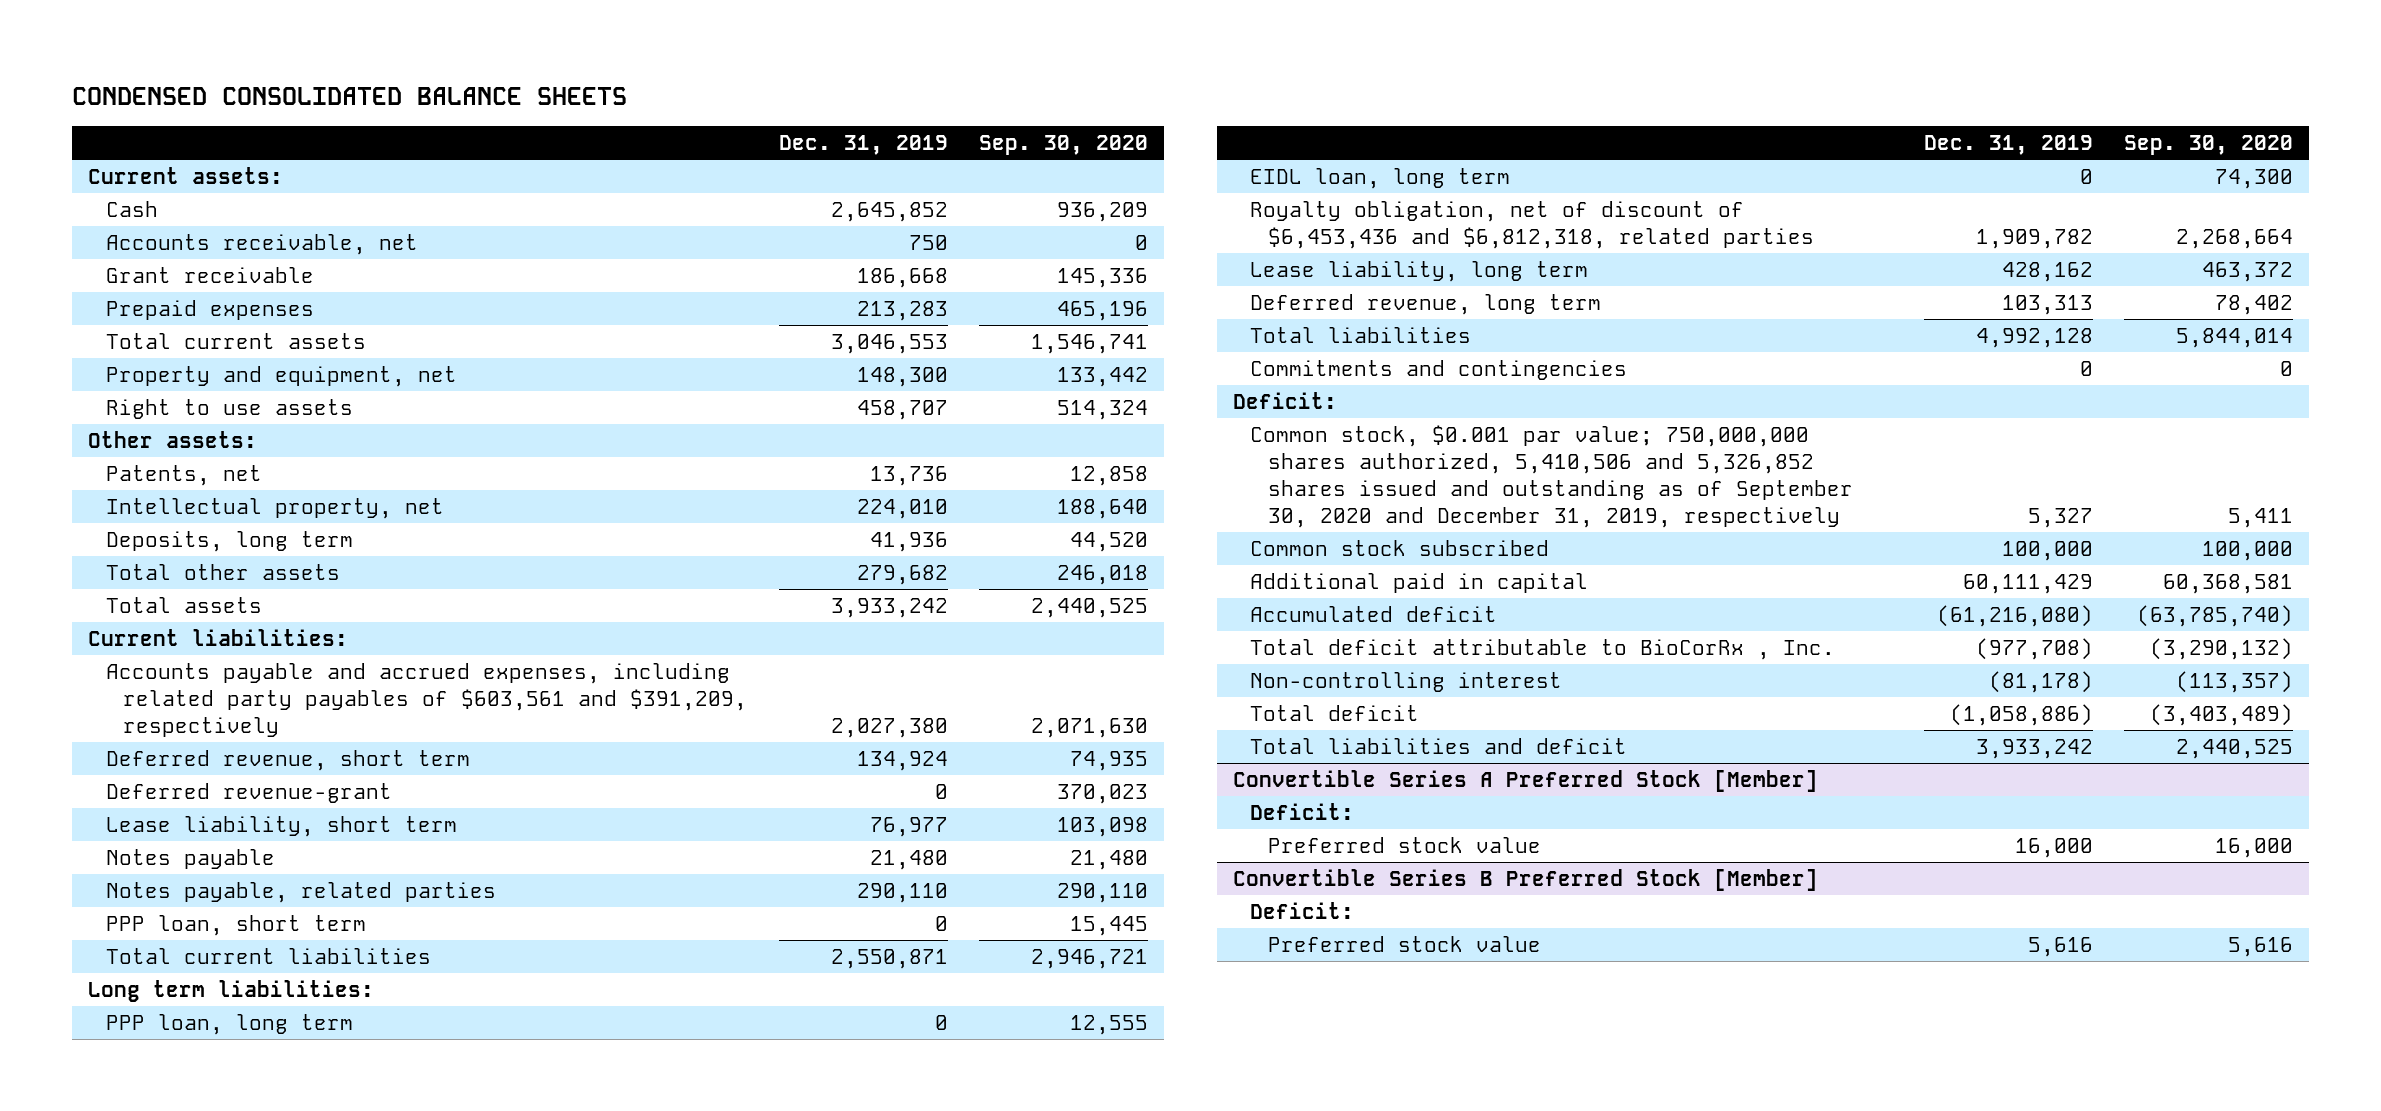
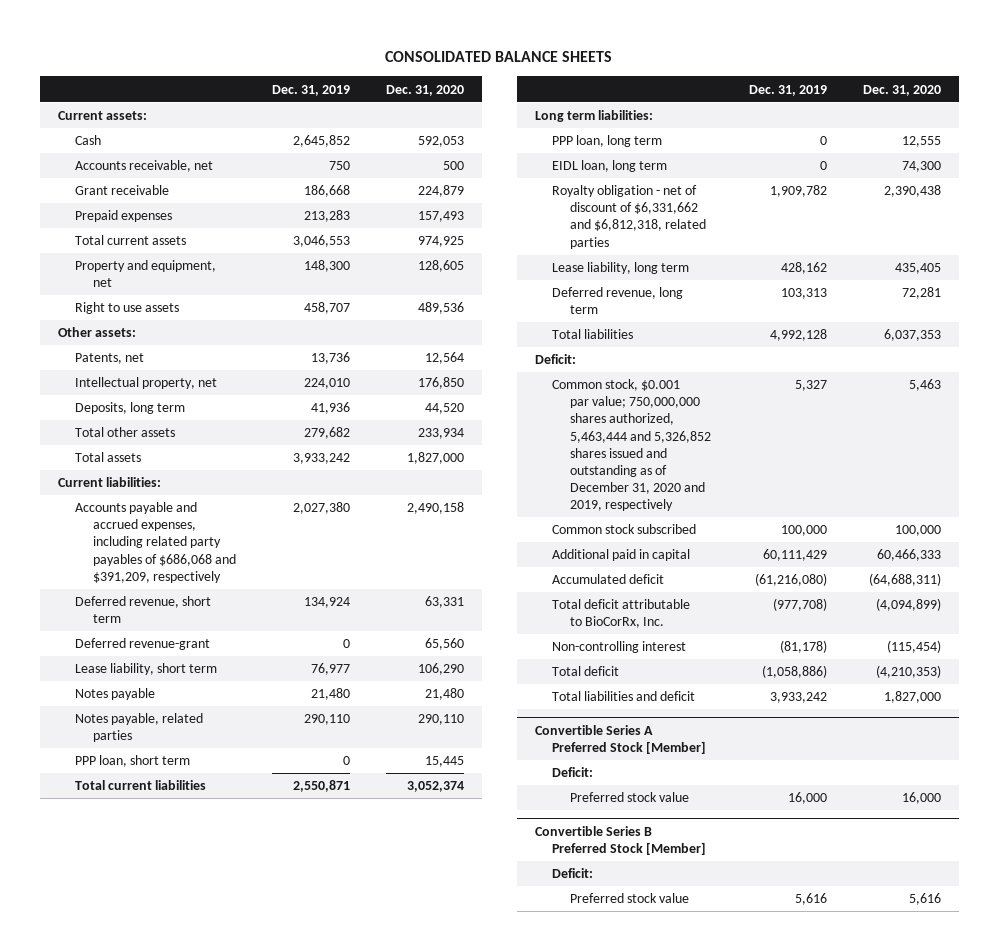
- CONDENSED CONSOLIDATED BALANCE SHEETS
+ CONSOLIDATED BALANCE SHEETS
- | Dec. 31, 2019 | Sep. 30, 2020
+ | Dec. 31, 2019 | Dec. 31, 2020
- Accounts payable and accrued expenses, including related party payables of $603,561 and $391,209, respectively | 2,027,380 | 2,071,630
+ Accounts payable and accrued expenses, including related party payables of $686,068 and $391,209, respectively | 2,027,380 | 2,490,158
- Royalty obligation, net of discount of $6,453,436 and $6,812,318, related parties | 1,909,782 | 2,268,664
+ Royalty obligation - net of discount of $6,331,662 and $6,812,318, related parties | 1,909,782 | 2,390,438
- Commitments and contingencies | 0 | 0
- Common stock, $0.001 par value; 750,000,000 shares authorized, 5,410,506 and 5,326,852 shares issued and outstanding as of September 30, 2020 and December 31, 2019, respectively | 5,327 | 5,411
+ Common stock, $0.001 par value; 750,000,000 shares authorized, 5,463,444 and 5,326,852 shares issued and outstanding as of December 31, 2020 and 2019, respectively | 5,327 | 5,463
- Total deficit attributable to BioCorRx , Inc. | (977,708) | (3,290,132)
+ Total deficit attributable to BioCorRx, Inc. | (977,708) | (4,094,899)

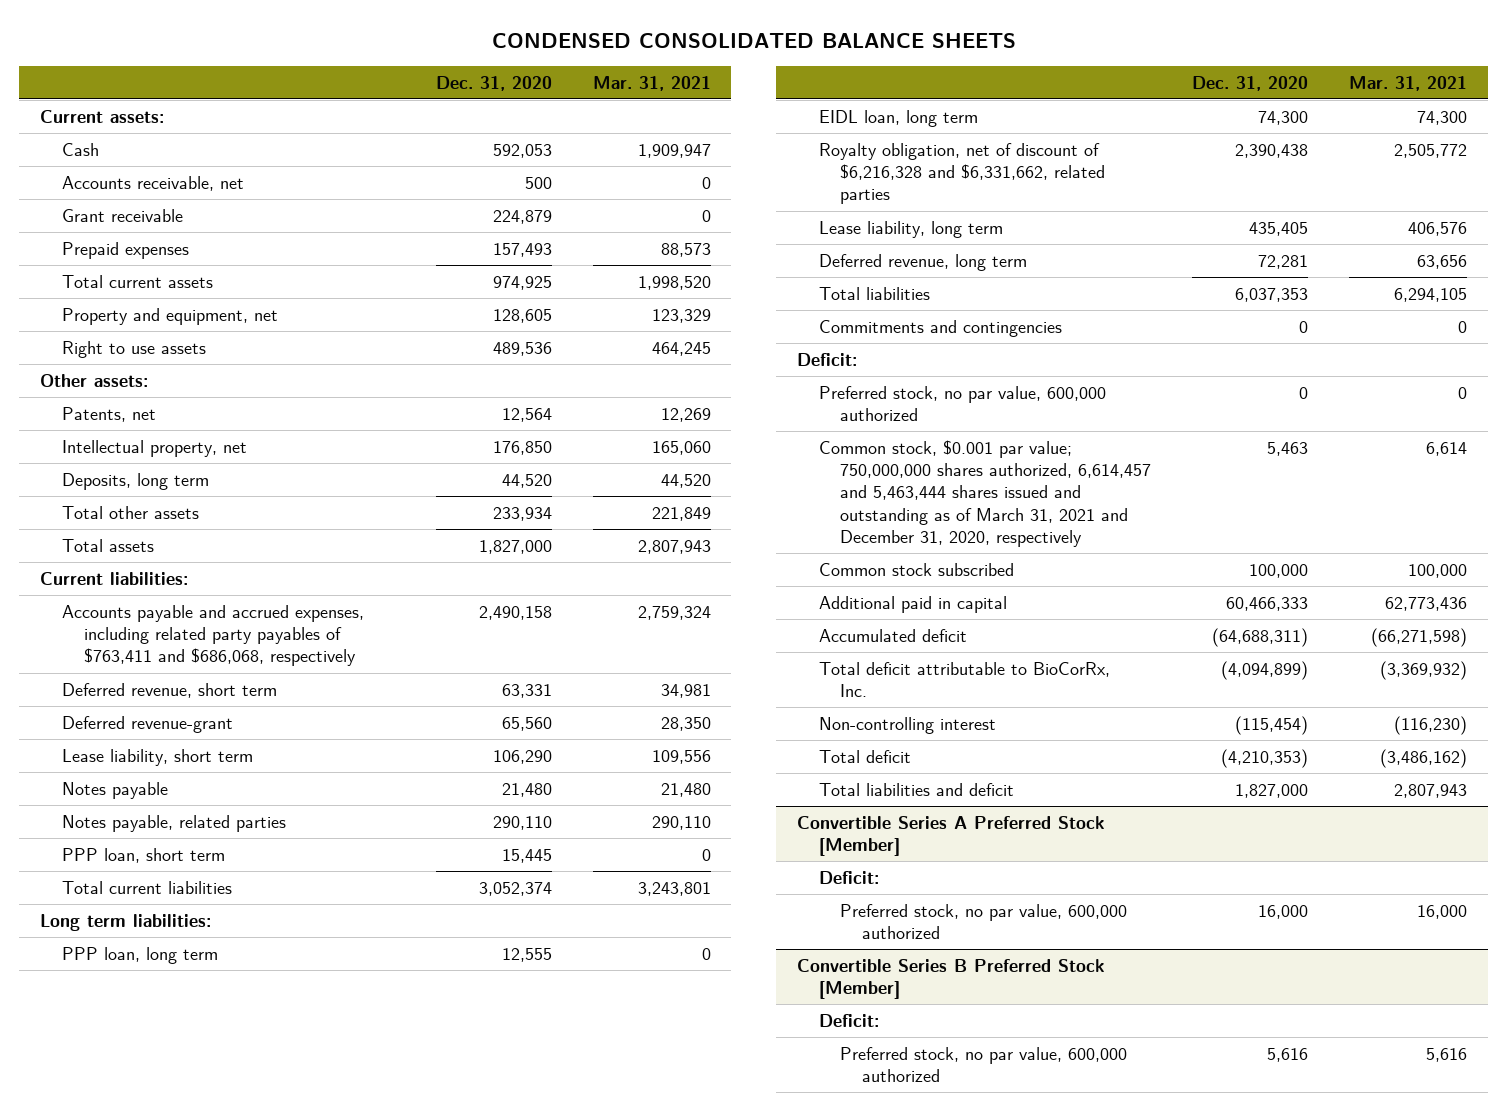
- CONSOLIDATED BALANCE SHEETS
+ CONDENSED CONSOLIDATED BALANCE SHEETS
- | Dec. 31, 2019 | Dec. 31, 2020
+ | Dec. 31, 2020 | Mar. 31, 2021
- Accounts payable and accrued expenses, including related party payables of $686,068 and $391,209, respectively | 2,027,380 | 2,490,158
+ Accounts payable and accrued expenses, including related party payables of $763,411 and $686,068, respectively | 2,490,158 | 2,759,324
- Royalty obligation - net of discount of $6,331,662 and $6,812,318, related parties | 1,909,782 | 2,390,438
+ Royalty obligation, net of discount of $6,216,328 and $6,331,662, related parties | 2,390,438 | 2,505,772
+ Commitments and contingencies | 0 | 0
- Common stock, $0.001 par value; 750,000,000 shares authorized, 5,463,444 and 5,326,852 shares issued and outstanding as of December 31, 2020 and 2019, respectively | 5,327 | 5,463
+ Preferred stock, no par value, 600,000 authorized | 0 | 0
+ Common stock, $0.001 par value; 750,000,000 shares authorized, 6,614,457 and 5,463,444 shares issued and outstanding as of March 31, 2021 and December 31, 2020, respectively | 5,463 | 6,614
@ Convertible Series A Preferred Stock [Member]
- Preferred stock value | 16,000 | 16,000
+ Preferred stock, no par value, 600,000 authorized | 16,000 | 16,000
@ Convertible Series B Preferred Stock [Member]
- Preferred stock value | 5,616 | 5,616
+ Preferred stock, no par value, 600,000 authorized | 5,616 | 5,616

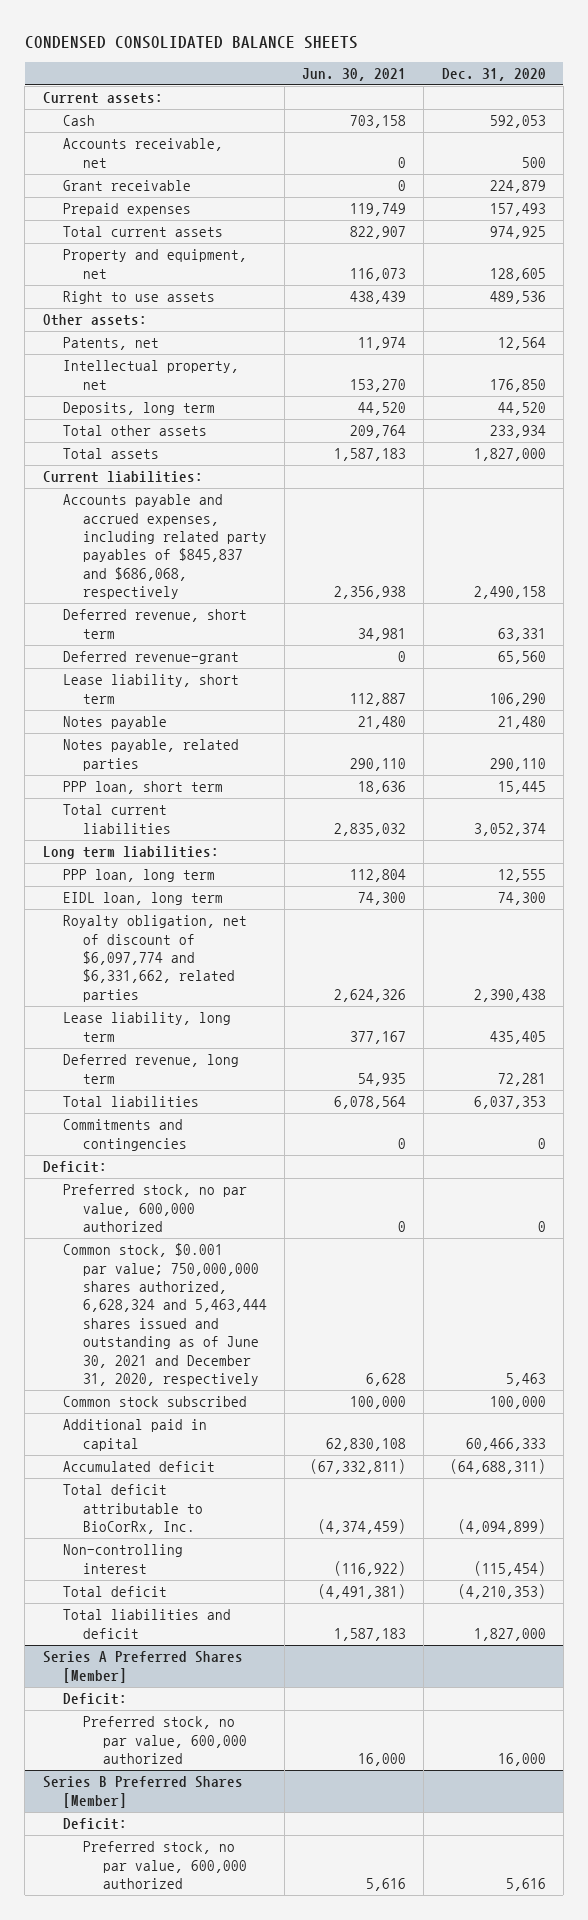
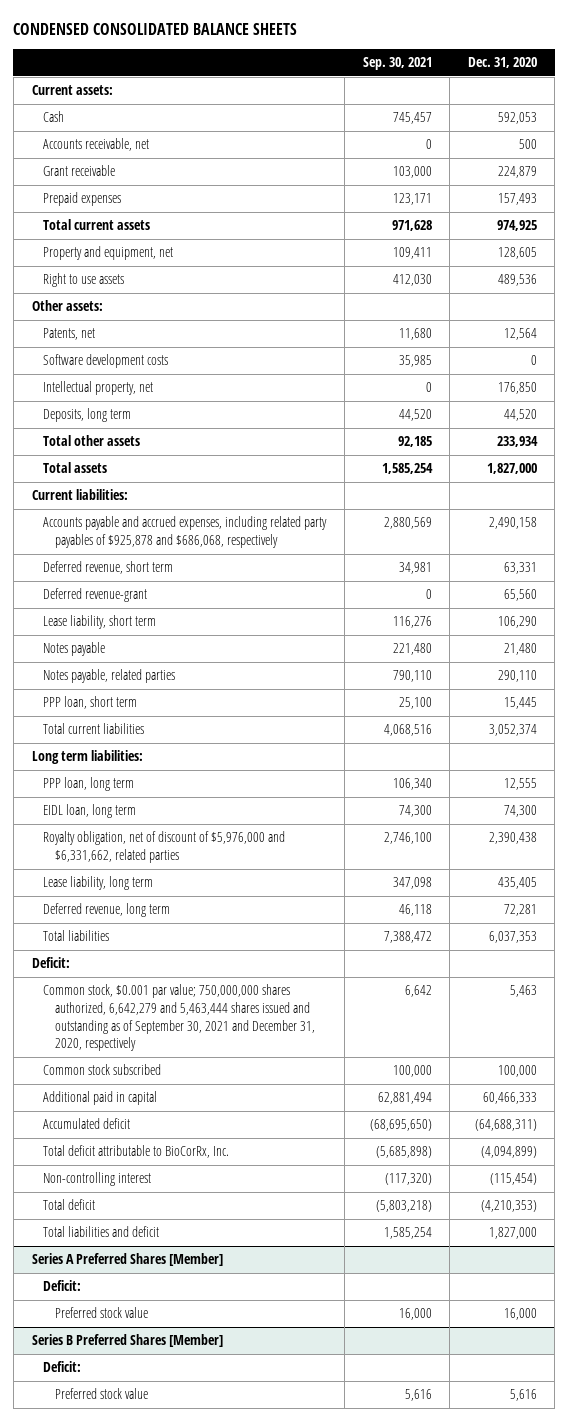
- | Jun. 30, 2021 | Dec. 31, 2020
+ | Sep. 30, 2021 | Dec. 31, 2020
+ Software development costs | 35,985 | 0
- Accounts payable and accrued expenses, including related party payables of $845,837 and $686,068, respectively | 2,356,938 | 2,490,158
+ Accounts payable and accrued expenses, including related party payables of $925,878 and $686,068, respectively | 2,880,569 | 2,490,158
- Royalty obligation, net of discount of $6,097,774 and $6,331,662, related parties | 2,624,326 | 2,390,438
+ Royalty obligation, net of discount of $5,976,000 and $6,331,662, related parties | 2,746,100 | 2,390,438
- Commitments and contingencies | 0 | 0
- Preferred stock, no par value, 600,000 authorized | 0 | 0
- Common stock, $0.001 par value; 750,000,000 shares authorized, 6,628,324 and 5,463,444 shares issued and outstanding as of June 30, 2021 and December 31, 2020, respectively | 6,628 | 5,463
+ Common stock, $0.001 par value; 750,000,000 shares authorized, 6,642,279 and 5,463,444 shares issued and outstanding as of September 30, 2021 and December 31, 2020, respectively | 6,642 | 5,463
@ Series A Preferred Shares [Member]
- Preferred stock, no par value, 600,000 authorized | 16,000 | 16,000
+ Preferred stock value | 16,000 | 16,000
@ Series B Preferred Shares [Member]
- Preferred stock, no par value, 600,000 authorized | 5,616 | 5,616
+ Preferred stock value | 5,616 | 5,616

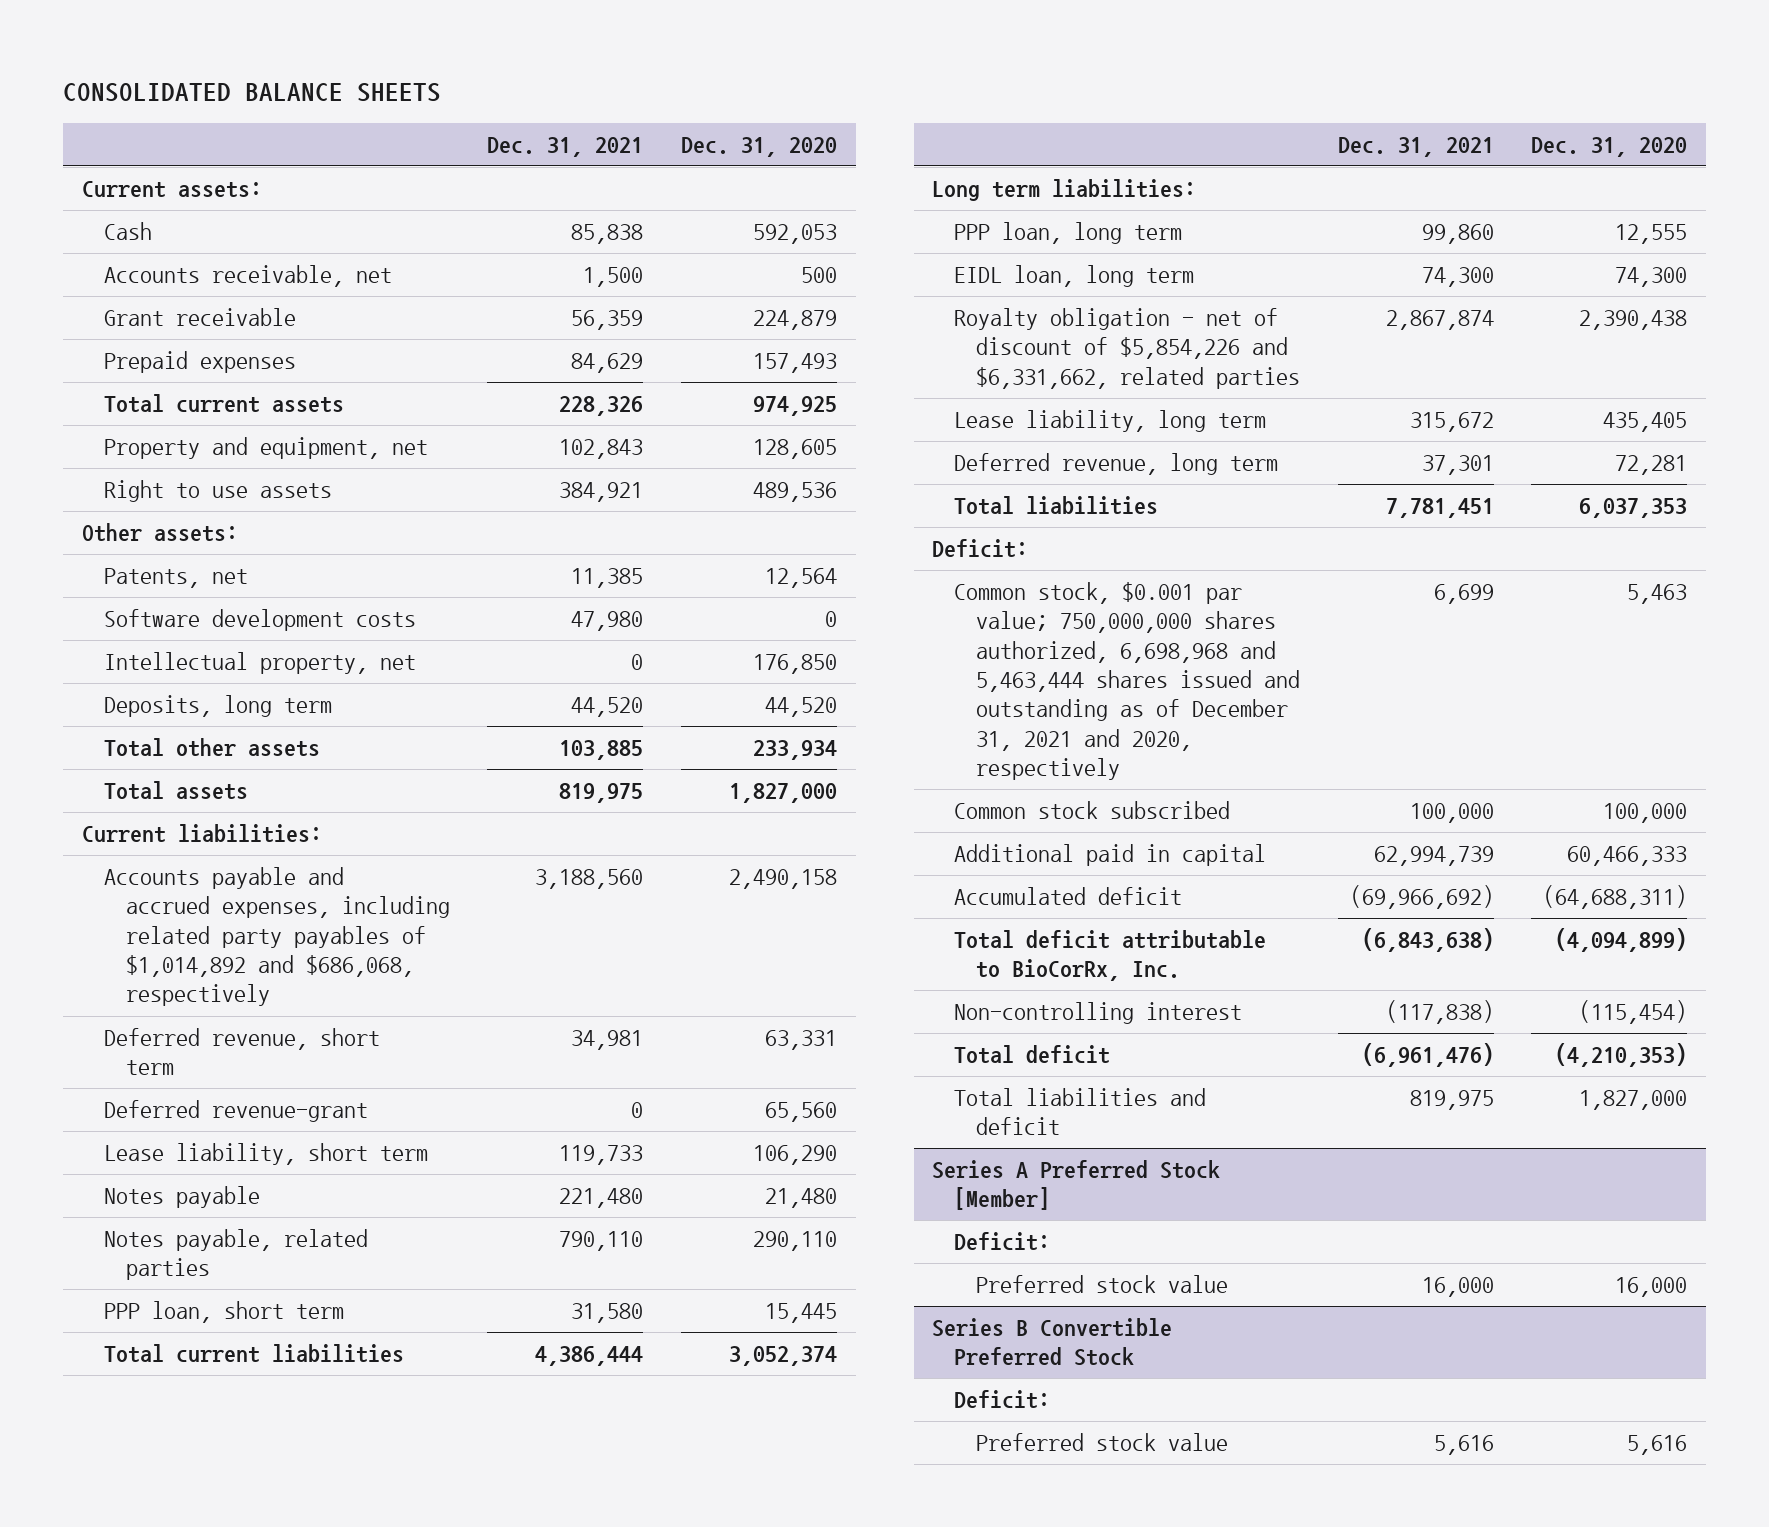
- CONDENSED CONSOLIDATED BALANCE SHEETS
+ CONSOLIDATED BALANCE SHEETS
- | Sep. 30, 2021 | Dec. 31, 2020
+ | Dec. 31, 2021 | Dec. 31, 2020
- Accounts payable and accrued expenses, including related party payables of $925,878 and $686,068, respectively | 2,880,569 | 2,490,158
+ Accounts payable and accrued expenses, including related party payables of $1,014,892 and $686,068, respectively | 3,188,560 | 2,490,158
- Royalty obligation, net of discount of $5,976,000 and $6,331,662, related parties | 2,746,100 | 2,390,438
+ Royalty obligation - net of discount of $5,854,226 and $6,331,662, related parties | 2,867,874 | 2,390,438
- Common stock, $0.001 par value; 750,000,000 shares authorized, 6,642,279 and 5,463,444 shares issued and outstanding as of September 30, 2021 and December 31, 2020, respectively | 6,642 | 5,463
+ Common stock, $0.001 par value; 750,000,000 shares authorized, 6,698,968 and 5,463,444 shares issued and outstanding as of December 31, 2021 and 2020, respectively | 6,699 | 5,463
- Series A Preferred Shares [Member]
+ Series A Preferred Stock [Member]
- Series B Preferred Shares [Member]
+ Series B Convertible Preferred Stock

